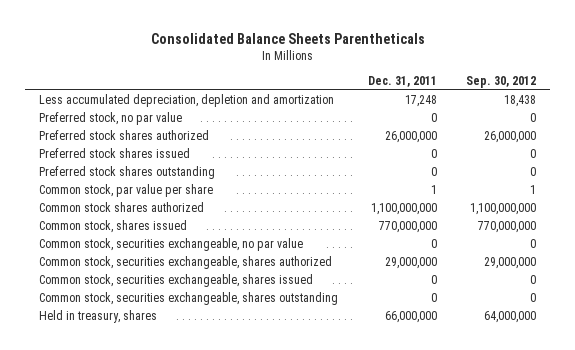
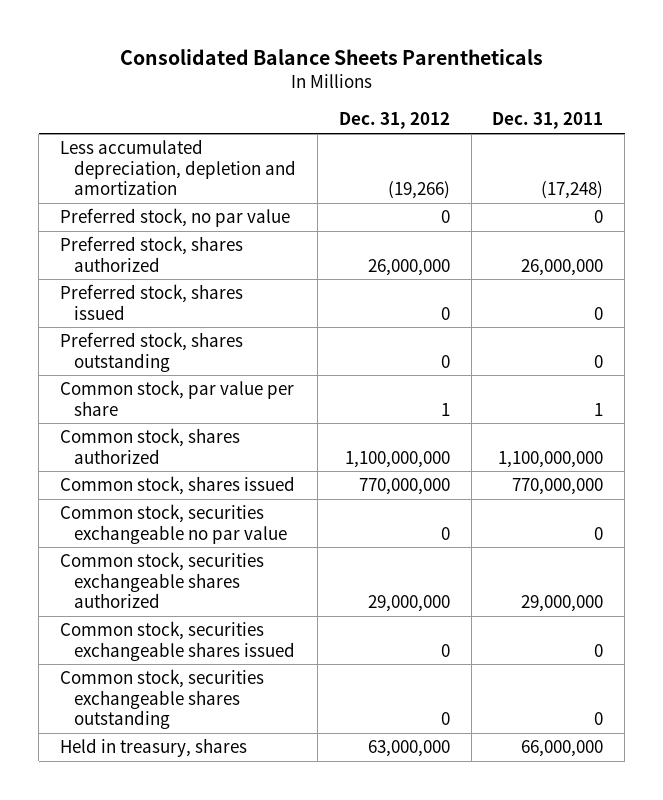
- | Dec. 31, 2011 | Sep. 30, 2012
+ | Dec. 31, 2012 | Dec. 31, 2011
- Less accumulated depreciation, depletion and amortization | 17,248 | 18,438
+ Less accumulated depreciation, depletion and amortization | (19,266) | (17,248)
- Preferred stock shares authorized | 26,000,000 | 26,000,000
- Preferred stock shares issued | 0 | 0
- Preferred stock shares outstanding | 0 | 0
+ Preferred stock, shares authorized | 26,000,000 | 26,000,000
+ Preferred stock, shares issued | 0 | 0
+ Preferred stock, shares outstanding | 0 | 0
- Common stock shares authorized | 1,100,000,000 | 1,100,000,000
+ Common stock, shares authorized | 1,100,000,000 | 1,100,000,000
- Common stock, securities exchangeable, no par value | 0 | 0
- Common stock, securities exchangeable, shares authorized | 29,000,000 | 29,000,000
- Common stock, securities exchangeable, shares issued | 0 | 0
- Common stock, securities exchangeable, shares outstanding | 0 | 0
+ Common stock, securities exchangeable no par value | 0 | 0
+ Common stock, securities exchangeable shares authorized | 29,000,000 | 29,000,000
+ Common stock, securities exchangeable shares issued | 0 | 0
+ Common stock, securities exchangeable shares outstanding | 0 | 0

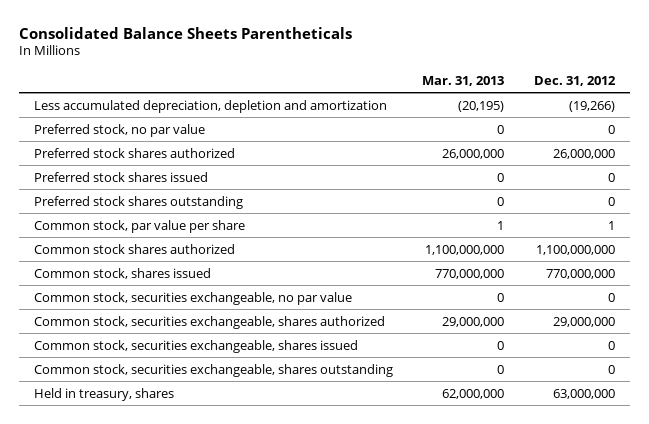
- | Dec. 31, 2012 | Dec. 31, 2011
+ | Mar. 31, 2013 | Dec. 31, 2012
- Preferred stock, shares authorized | 26,000,000 | 26,000,000
- Preferred stock, shares issued | 0 | 0
- Preferred stock, shares outstanding | 0 | 0
+ Preferred stock shares authorized | 26,000,000 | 26,000,000
+ Preferred stock shares issued | 0 | 0
+ Preferred stock shares outstanding | 0 | 0
- Common stock, shares authorized | 1,100,000,000 | 1,100,000,000
+ Common stock shares authorized | 1,100,000,000 | 1,100,000,000
- Common stock, securities exchangeable no par value | 0 | 0
- Common stock, securities exchangeable shares authorized | 29,000,000 | 29,000,000
- Common stock, securities exchangeable shares issued | 0 | 0
- Common stock, securities exchangeable shares outstanding | 0 | 0
+ Common stock, securities exchangeable, no par value | 0 | 0
+ Common stock, securities exchangeable, shares authorized | 29,000,000 | 29,000,000
+ Common stock, securities exchangeable, shares issued | 0 | 0
+ Common stock, securities exchangeable, shares outstanding | 0 | 0

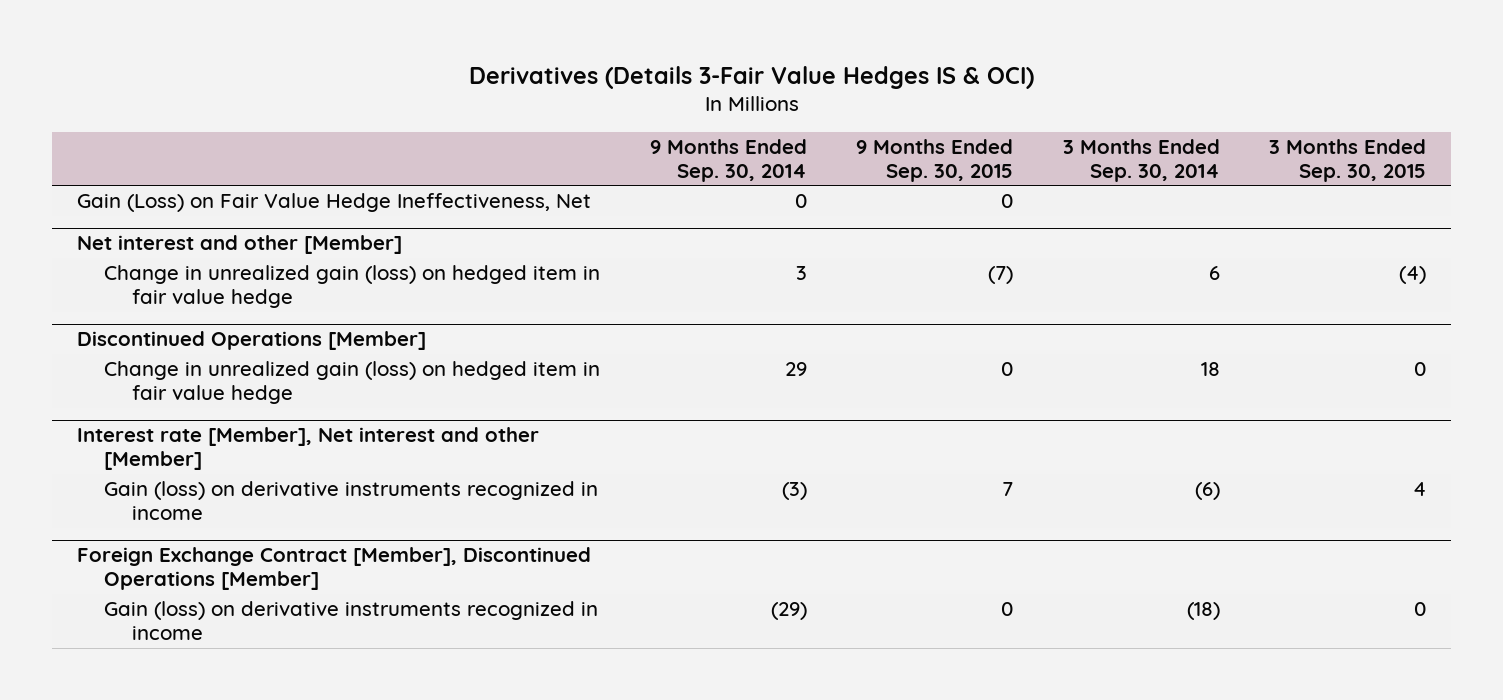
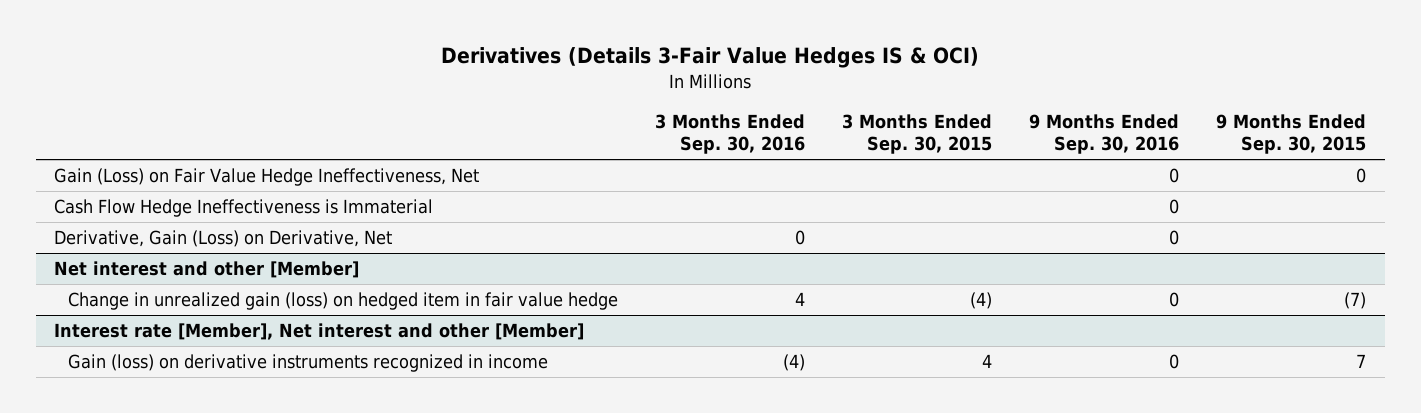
- | 9 Months Ended Sep. 30, 2014 | 9 Months Ended Sep. 30, 2015 | 3 Months Ended Sep. 30, 2014 | 3 Months Ended Sep. 30, 2015
+ | 3 Months Ended Sep. 30, 2016 | 3 Months Ended Sep. 30, 2015 | 9 Months Ended Sep. 30, 2016 | 9 Months Ended Sep. 30, 2015
+ Cash Flow Hedge Ineffectiveness is Immaterial | | | 0 |
+ Derivative, Gain (Loss) on Derivative, Net | 0 | | 0 |
- Discontinued Operations [Member]
- Change in unrealized gain (loss) on hedged item in fair value hedge | 29 | 0 | 18 | 0
- Foreign Exchange Contract [Member], Discontinued Operations [Member]
- Gain (loss) on derivative instruments recognized in income | (29) | 0 | (18) | 0

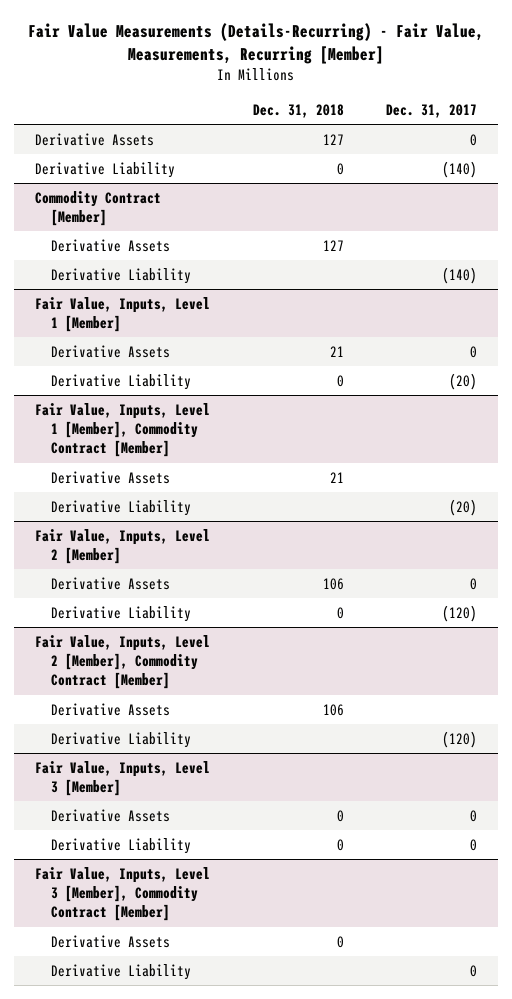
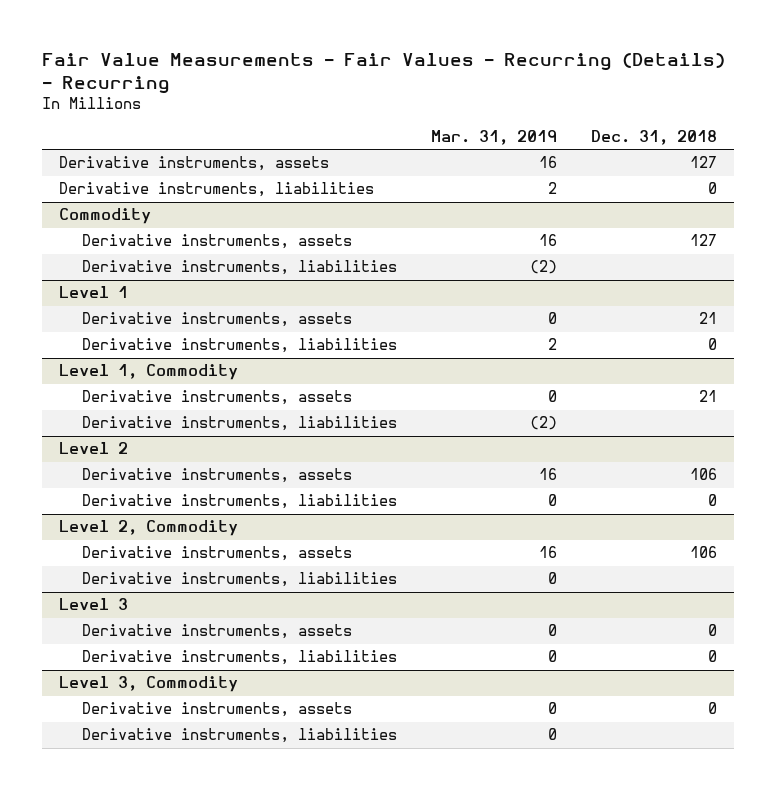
- Fair Value Measurements (Details-Recurring) - Fair Value, Measurements, Recurring [Member]
+ Fair Value Measurements - Fair Values - Recurring (Details) - Recurring
- | Dec. 31, 2018 | Dec. 31, 2017
+ | Mar. 31, 2019 | Dec. 31, 2018
- Derivative Assets | 127 | 0
- Derivative Liability | 0 | (140)
- Commodity Contract [Member]
- Derivative Assets | 127 |
- Derivative Liability | | (140)
- Fair Value, Inputs, Level 1 [Member]
- Derivative Assets | 21 | 0
- Derivative Liability | 0 | (20)
- Fair Value, Inputs, Level 1 [Member], Commodity Contract [Member]
- Derivative Assets | 21 |
- Derivative Liability | | (20)
- Fair Value, Inputs, Level 2 [Member]
- Derivative Assets | 106 | 0
- Derivative Liability | 0 | (120)
- Fair Value, Inputs, Level 2 [Member], Commodity Contract [Member]
- Derivative Assets | 106 |
- Derivative Liability | | (120)
- Fair Value, Inputs, Level 3 [Member]
- Derivative Assets | 0 | 0
- Derivative Liability | 0 | 0
- Fair Value, Inputs, Level 3 [Member], Commodity Contract [Member]
- Derivative Assets | 0 |
- Derivative Liability | | 0
+ Derivative instruments, assets | 16 | 127
+ Derivative instruments, liabilities | 2 | 0
+ Commodity
+ Derivative instruments, assets | 16 | 127
+ Derivative instruments, liabilities | (2) |
+ Level 1
+ Derivative instruments, assets | 0 | 21
+ Derivative instruments, liabilities | 2 | 0
+ Level 1, Commodity
+ Derivative instruments, assets | 0 | 21
+ Derivative instruments, liabilities | (2) |
+ Level 2
+ Derivative instruments, assets | 16 | 106
+ Derivative instruments, liabilities | 0 | 0
+ Level 2, Commodity
+ Derivative instruments, assets | 16 | 106
+ Derivative instruments, liabilities | 0 |
+ Level 3
+ Derivative instruments, assets | 0 | 0
+ Derivative instruments, liabilities | 0 | 0
+ Level 3, Commodity
+ Derivative instruments, assets | 0 | 0
+ Derivative instruments, liabilities | 0 |

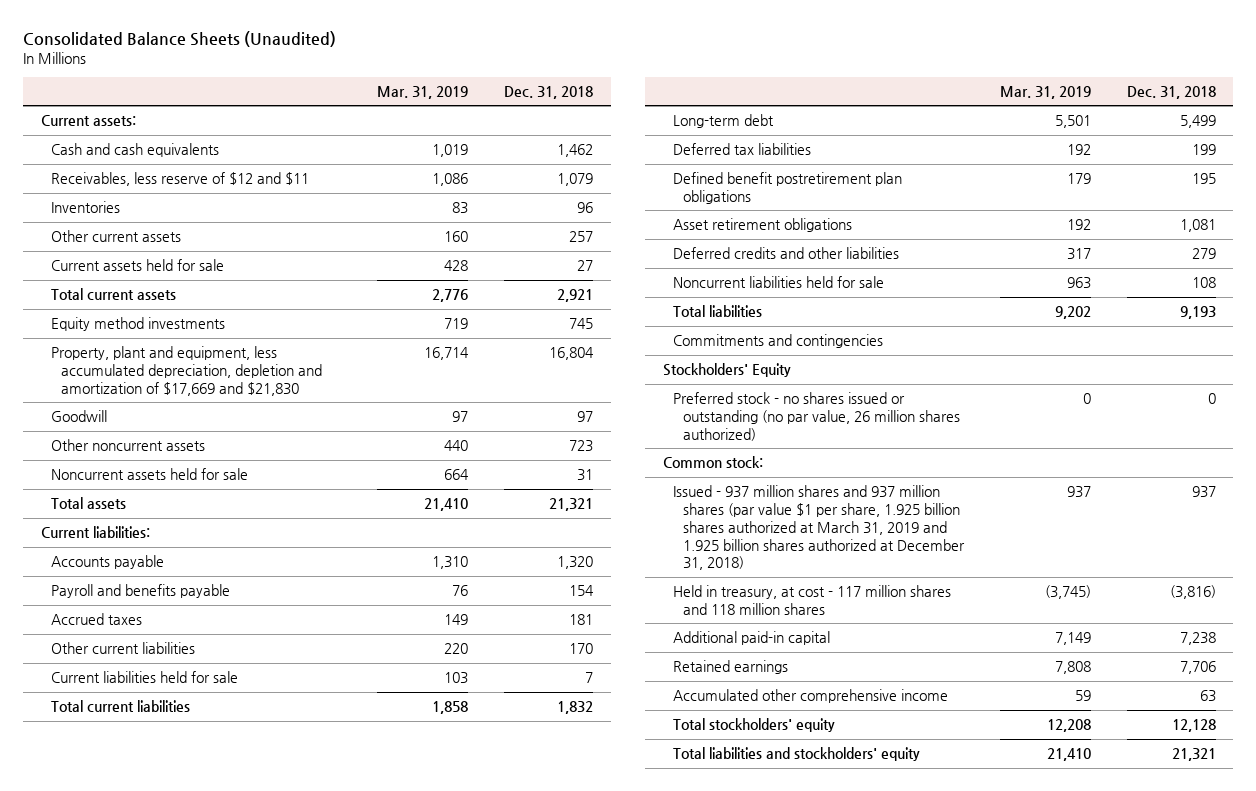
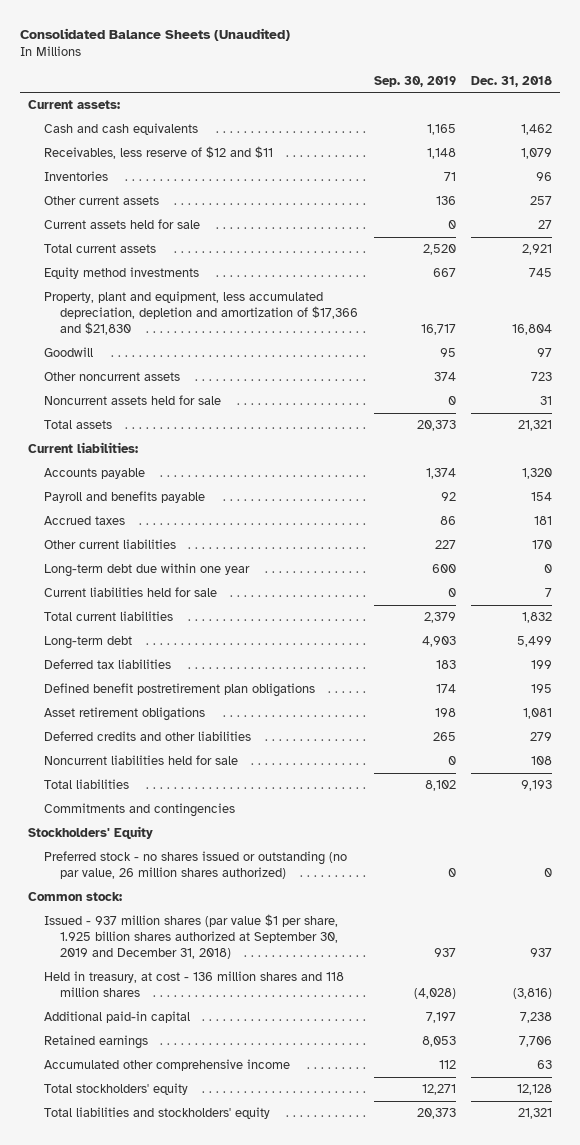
- | Mar. 31, 2019 | Dec. 31, 2018
+ | Sep. 30, 2019 | Dec. 31, 2018
- Property, plant and equipment, less accumulated depreciation, depletion and amortization of $17,669 and $21,830 | 16,714 | 16,804
+ Property, plant and equipment, less accumulated depreciation, depletion and amortization of $17,366 and $21,830 | 16,717 | 16,804
+ Long-term debt due within one year | 600 | 0
- Issued - 937 million shares and 937 million shares (par value $1 per share, 1.925 billion shares authorized at March 31, 2019 and 1.925 billion shares authorized at December 31, 2018) | 937 | 937
- Held in treasury, at cost - 117 million shares and 118 million shares | (3,745) | (3,816)
+ Issued - 937 million shares (par value $1 per share, 1.925 billion shares authorized at September 30, 2019 and December 31, 2018) | 937 | 937
+ Held in treasury, at cost - 136 million shares and 118 million shares | (4,028) | (3,816)

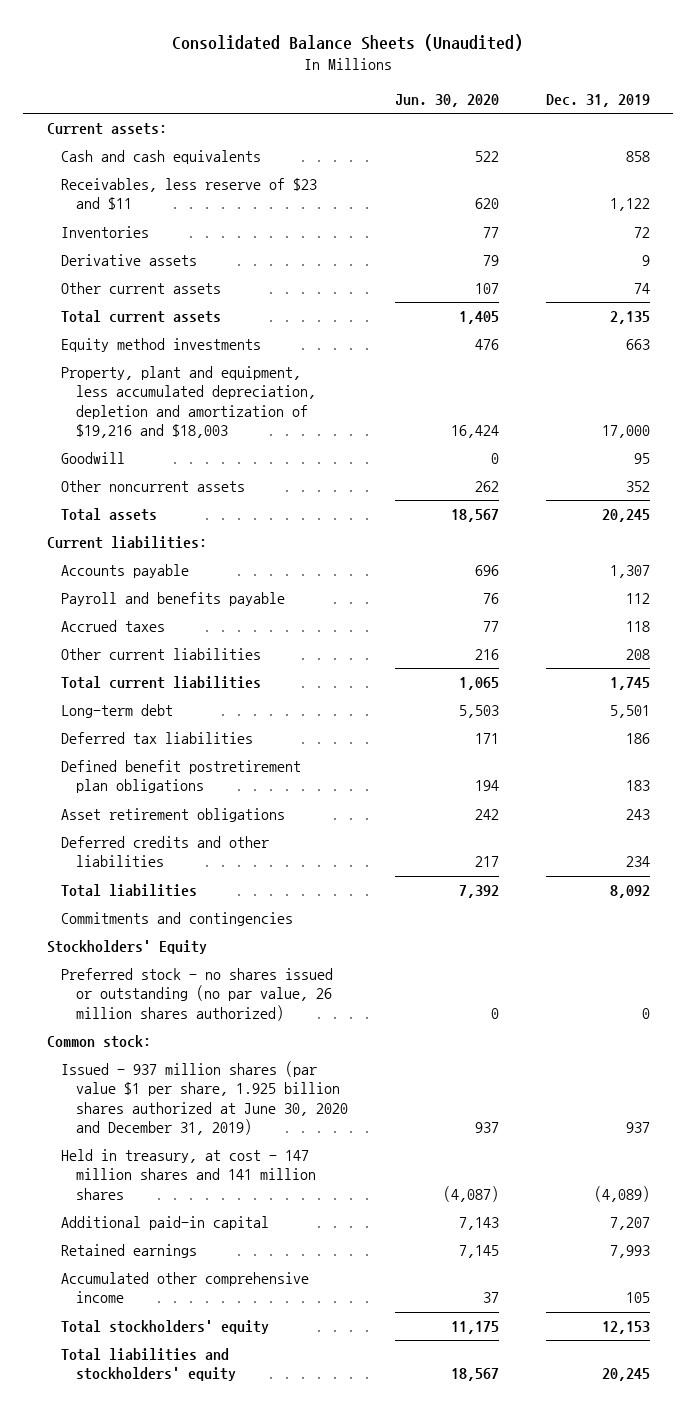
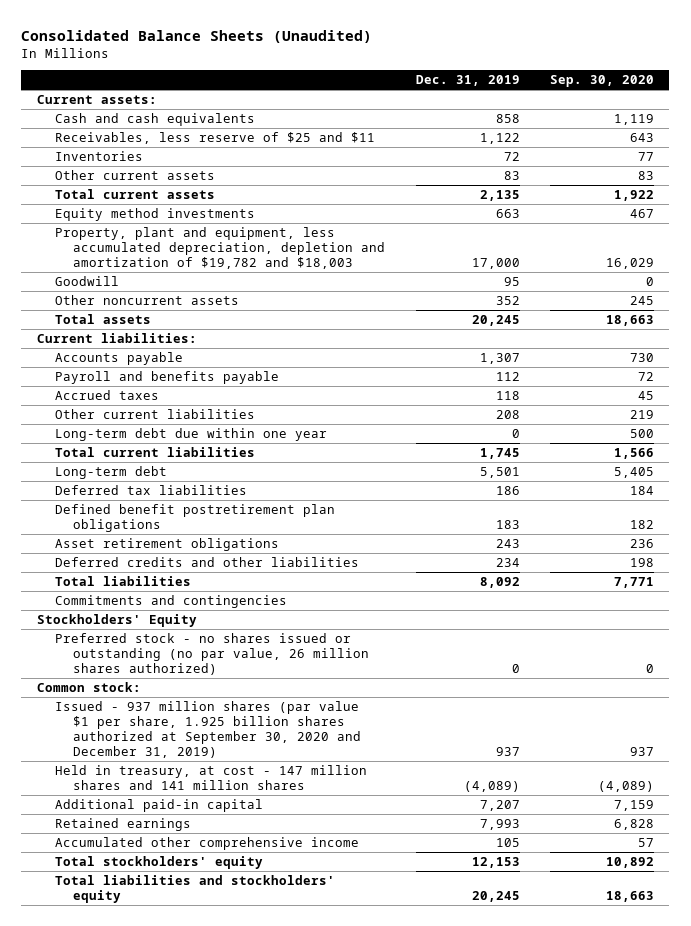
- | Jun. 30, 2020 | Dec. 31, 2019
+ | Dec. 31, 2019 | Sep. 30, 2020
- Receivables, less reserve of $23 and $11 | 620 | 1,122
+ Receivables, less reserve of $25 and $11 | 1,122 | 643
- Derivative assets | 79 | 9
- Other current assets | 107 | 74
+ Other current assets | 83 | 83
- Property, plant and equipment, less accumulated depreciation, depletion and amortization of $19,216 and $18,003 | 16,424 | 17,000
+ Property, plant and equipment, less accumulated depreciation, depletion and amortization of $19,782 and $18,003 | 17,000 | 16,029
+ Long-term debt due within one year | 0 | 500
- Issued - 937 million shares (par value $1 per share, 1.925 billion shares authorized at June 30, 2020 and December 31, 2019) | 937 | 937
+ Issued - 937 million shares (par value $1 per share, 1.925 billion shares authorized at September 30, 2020 and December 31, 2019) | 937 | 937

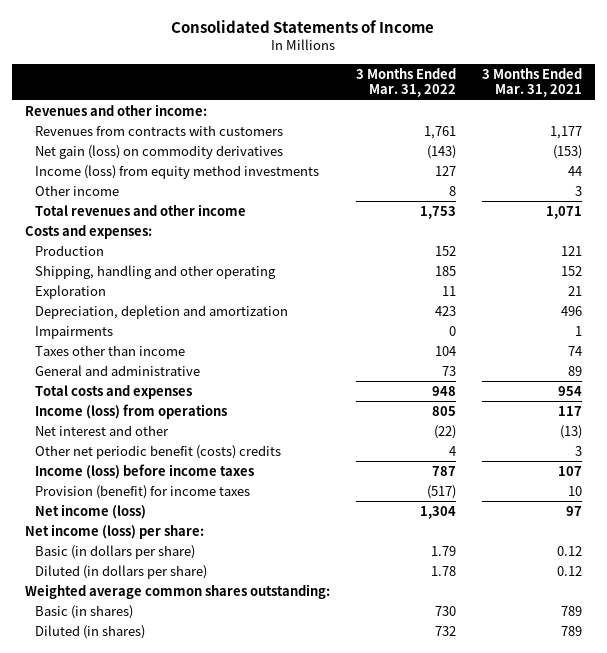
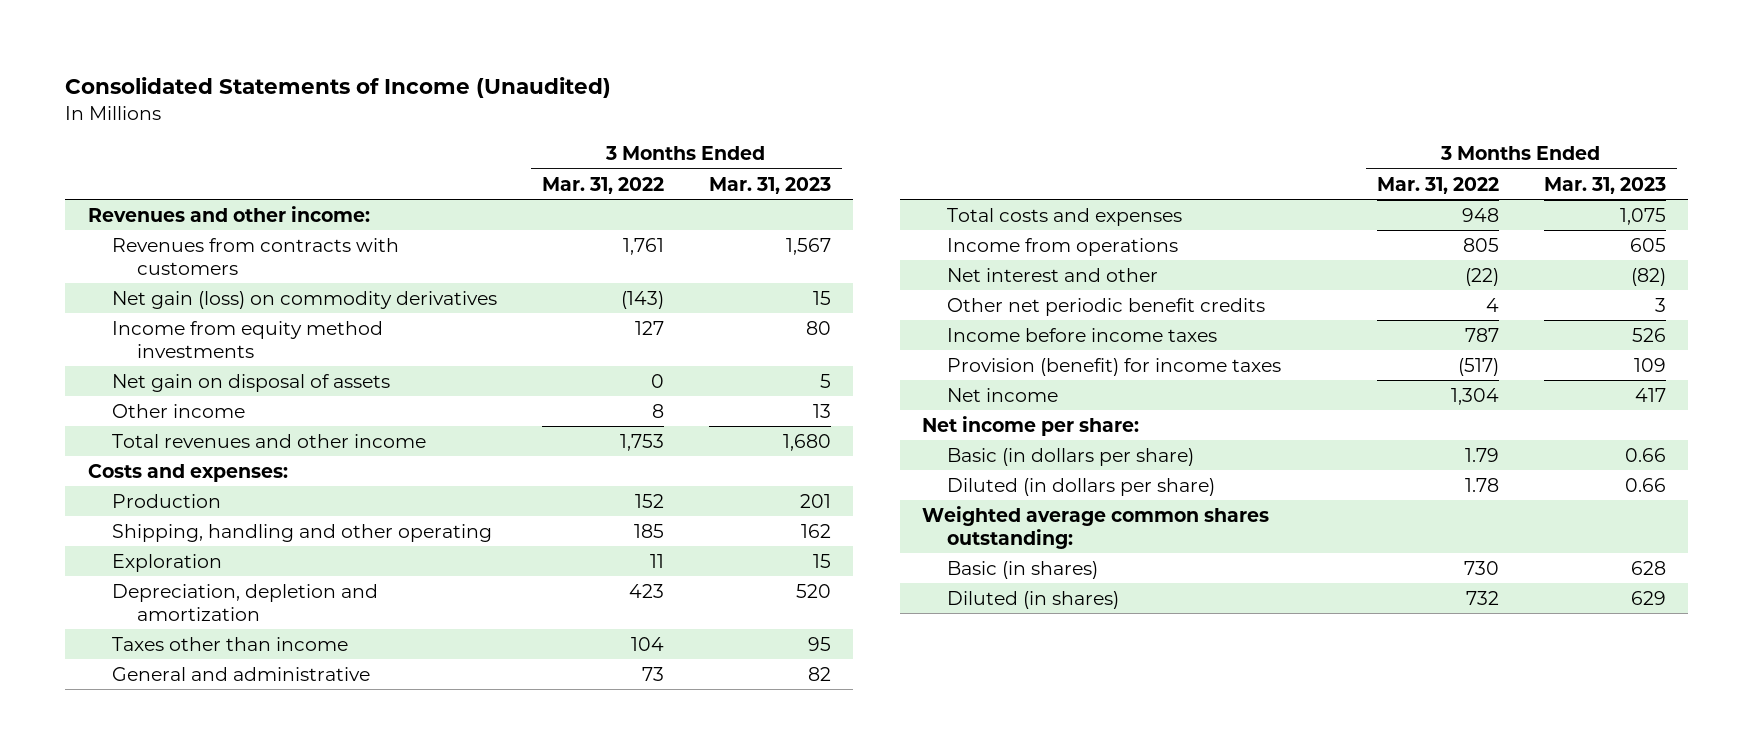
- Consolidated Statements of Income
+ Consolidated Statements of Income (Unaudited)
- | 3 Months Ended Mar. 31, 2022 | 3 Months Ended Mar. 31, 2021
+ | 3 Months Ended Mar. 31, 2022 | 3 Months Ended Mar. 31, 2023
- Income (loss) from equity method investments | 127 | 44
+ Income from equity method investments | 127 | 80
+ Net gain on disposal of assets | 0 | 5
- Impairments | 0 | 1
- Income (loss) from operations | 805 | 117
+ Income from operations | 805 | 605
- Other net periodic benefit (costs) credits | 4 | 3
- Income (loss) before income taxes | 787 | 107
+ Other net periodic benefit credits | 4 | 3
+ Income before income taxes | 787 | 526
- Net income (loss) | 1,304 | 97
- Net income (loss) per share:
+ Net income | 1,304 | 417
+ Net income per share:

